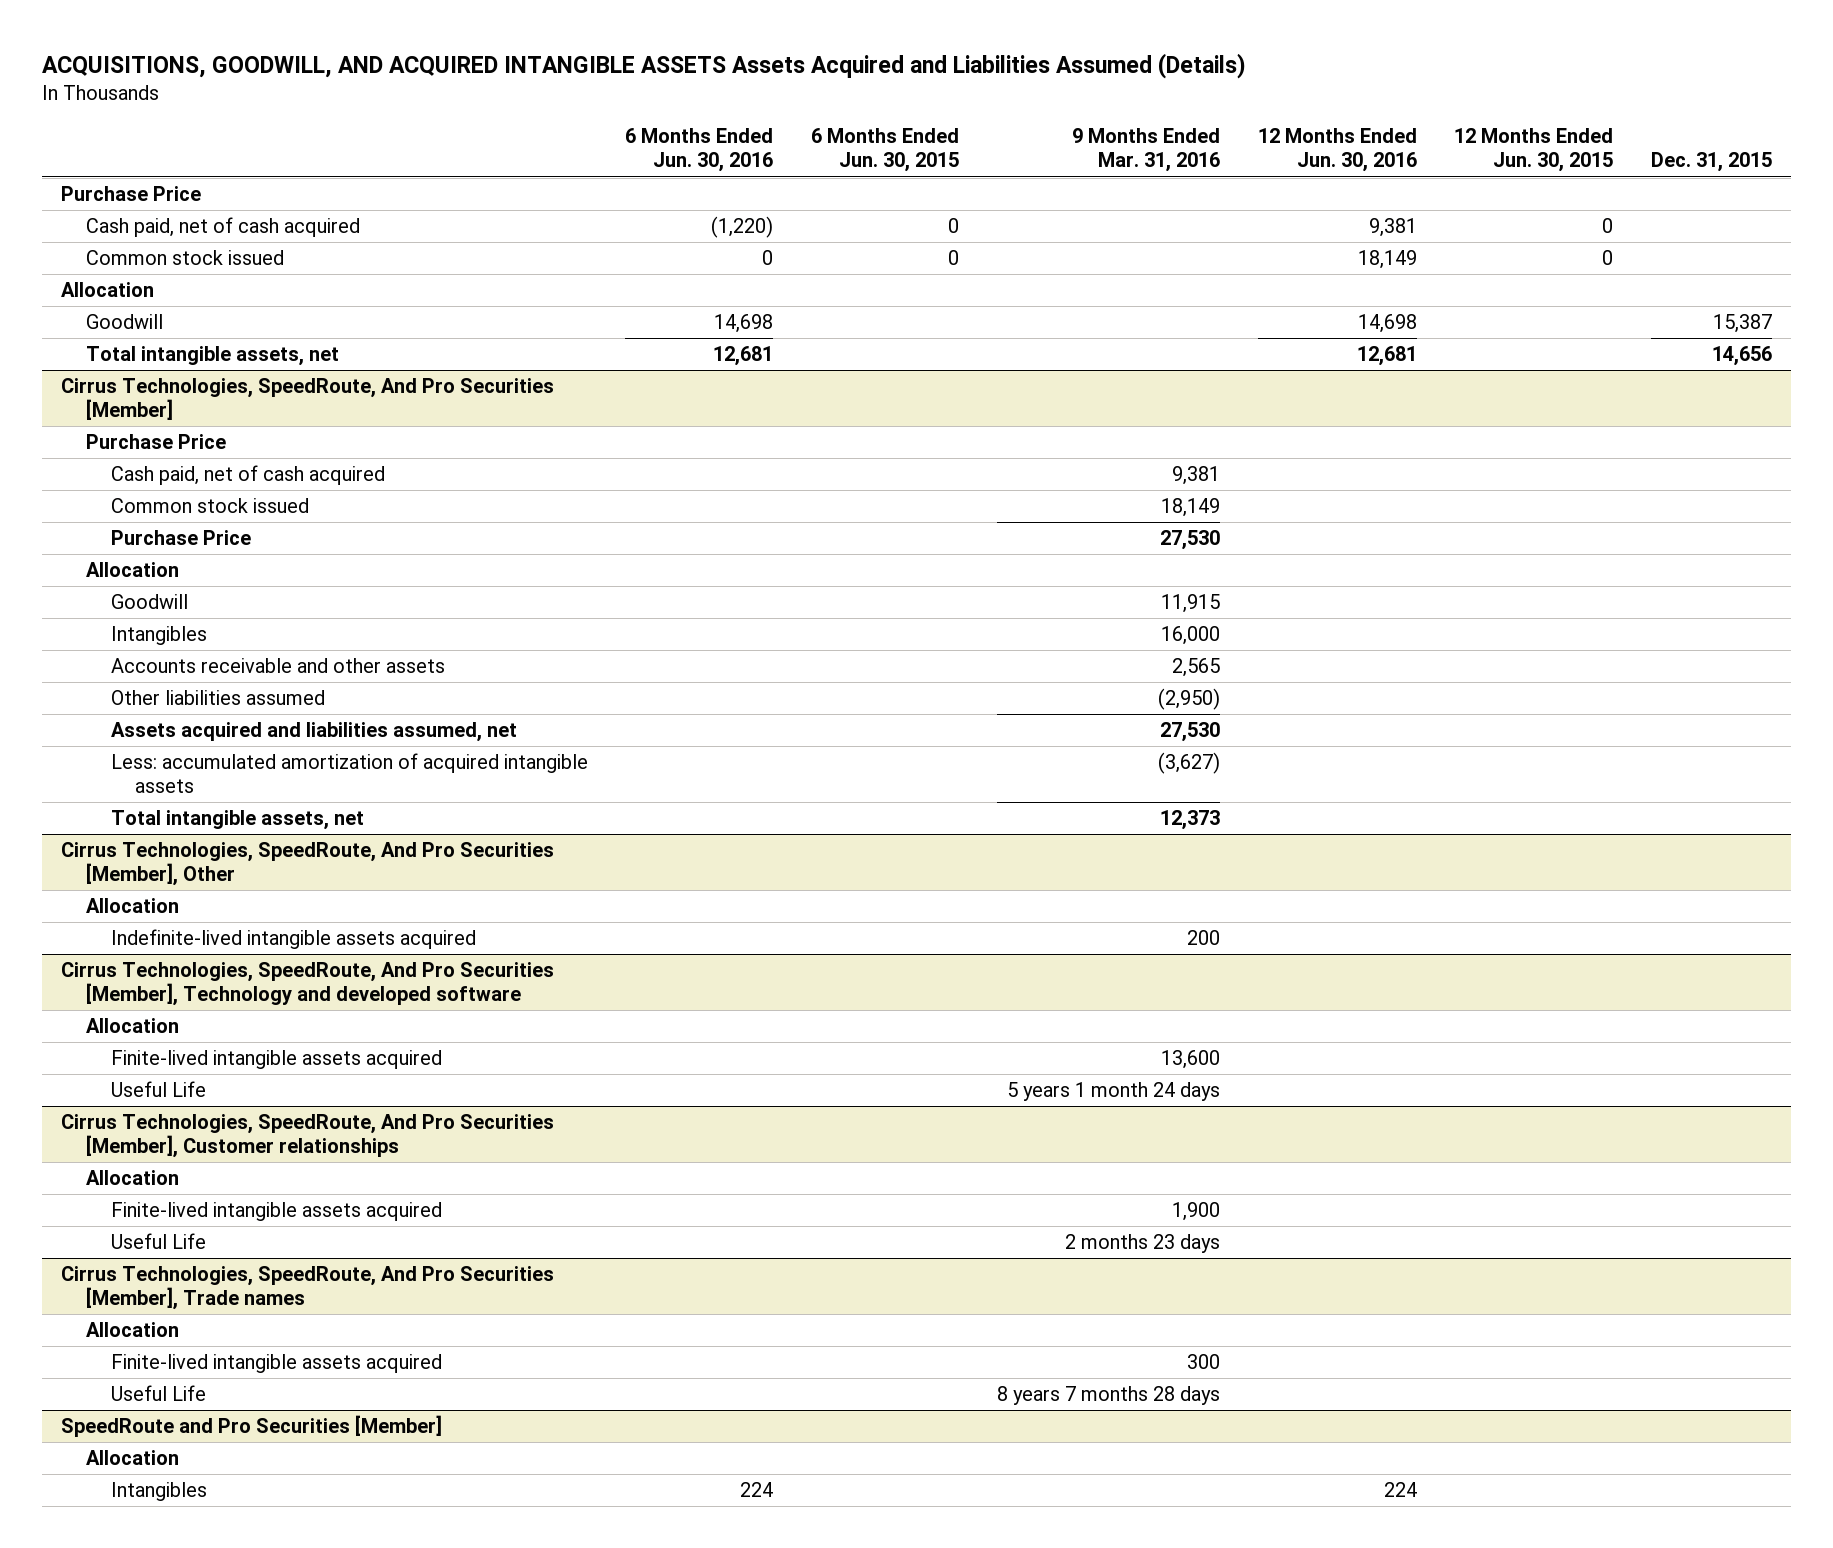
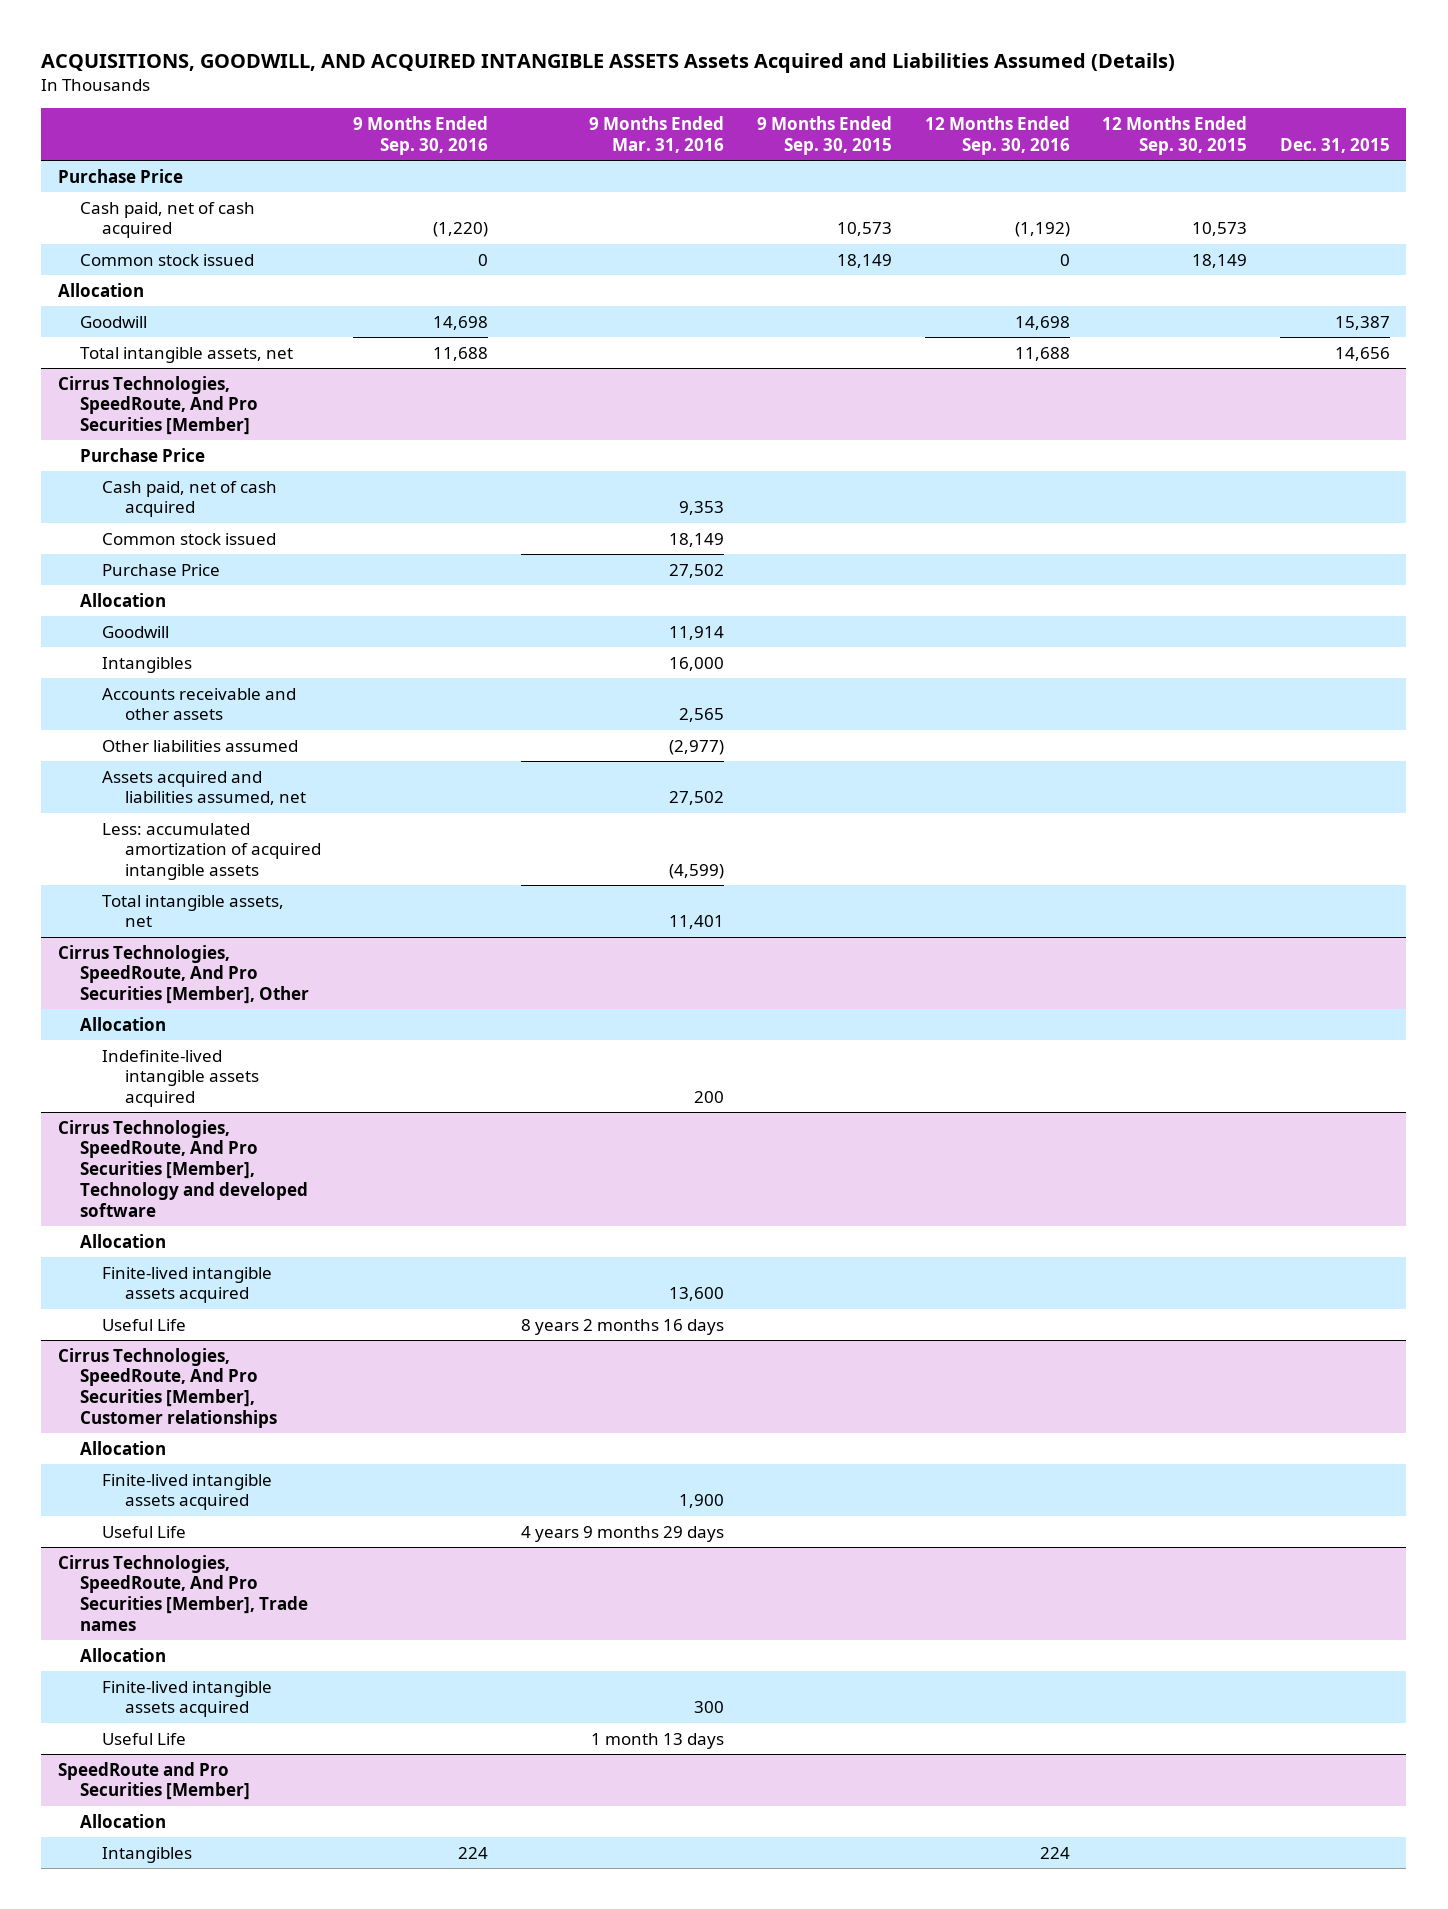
- | 6 Months Ended Jun. 30, 2016 | 6 Months Ended Jun. 30, 2015 | 9 Months Ended Mar. 31, 2016 | 12 Months Ended Jun. 30, 2016 | 12 Months Ended Jun. 30, 2015 | Dec. 31, 2015
+ | 9 Months Ended Sep. 30, 2016 | 9 Months Ended Mar. 31, 2016 | 9 Months Ended Sep. 30, 2015 | 12 Months Ended Sep. 30, 2016 | 12 Months Ended Sep. 30, 2015 | Dec. 31, 2015
@ Cirrus Technologies, SpeedRoute, And Pro Securities [Member]
- Cash paid, net of cash acquired | | | 9,381 | | |
+ Cash paid, net of cash acquired | | 9,353 | | | |
- Purchase Price | | | 27,530 | | |
+ Purchase Price | | 27,502 | | | |
- Goodwill | | | 11,915 | | |
+ Goodwill | | 11,914 | | | |
- Other liabilities assumed | | | (2,950) | | |
- Assets acquired and liabilities assumed, net | | | 27,530 | | |
- Less: accumulated amortization of acquired intangible assets | | | (3,627) | | |
- Total intangible assets, net | | | 12,373 | | |
+ Other liabilities assumed | | (2,977) | | | |
+ Assets acquired and liabilities assumed, net | | 27,502 | | | |
+ Less: accumulated amortization of acquired intangible assets | | (4,599) | | | |
+ Total intangible assets, net | | 11,401 | | | |
@ Cirrus Technologies, SpeedRoute, And Pro Securities [Member], Technology and developed software
- Useful Life | | | 5 years 1 month 24 days | | |
+ Useful Life | | 8 years 2 months 16 days | | | |
@ Cirrus Technologies, SpeedRoute, And Pro Securities [Member], Customer relationships
- Useful Life | | | 2 months 23 days | | |
+ Useful Life | | 4 years 9 months 29 days | | | |
@ Cirrus Technologies, SpeedRoute, And Pro Securities [Member], Trade names
- Useful Life | | | 8 years 7 months 28 days | | |
+ Useful Life | | 1 month 13 days | | | |

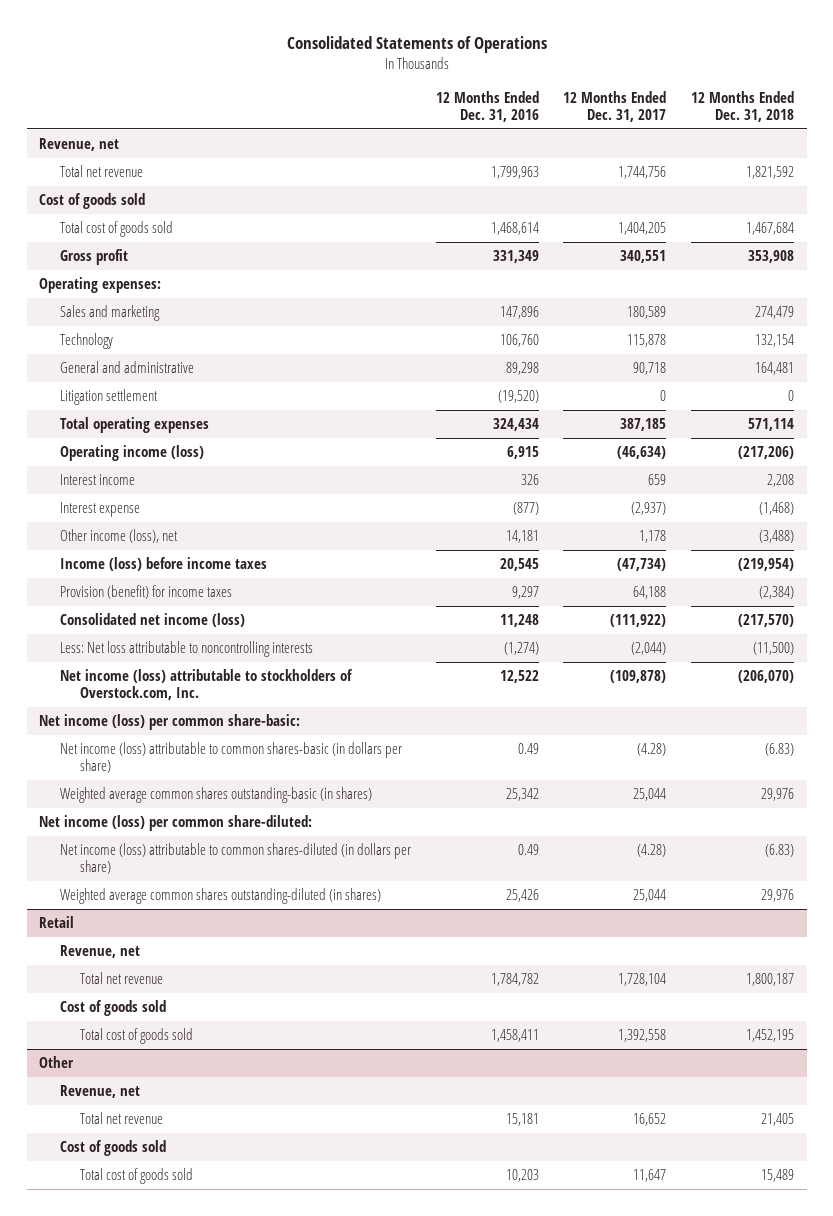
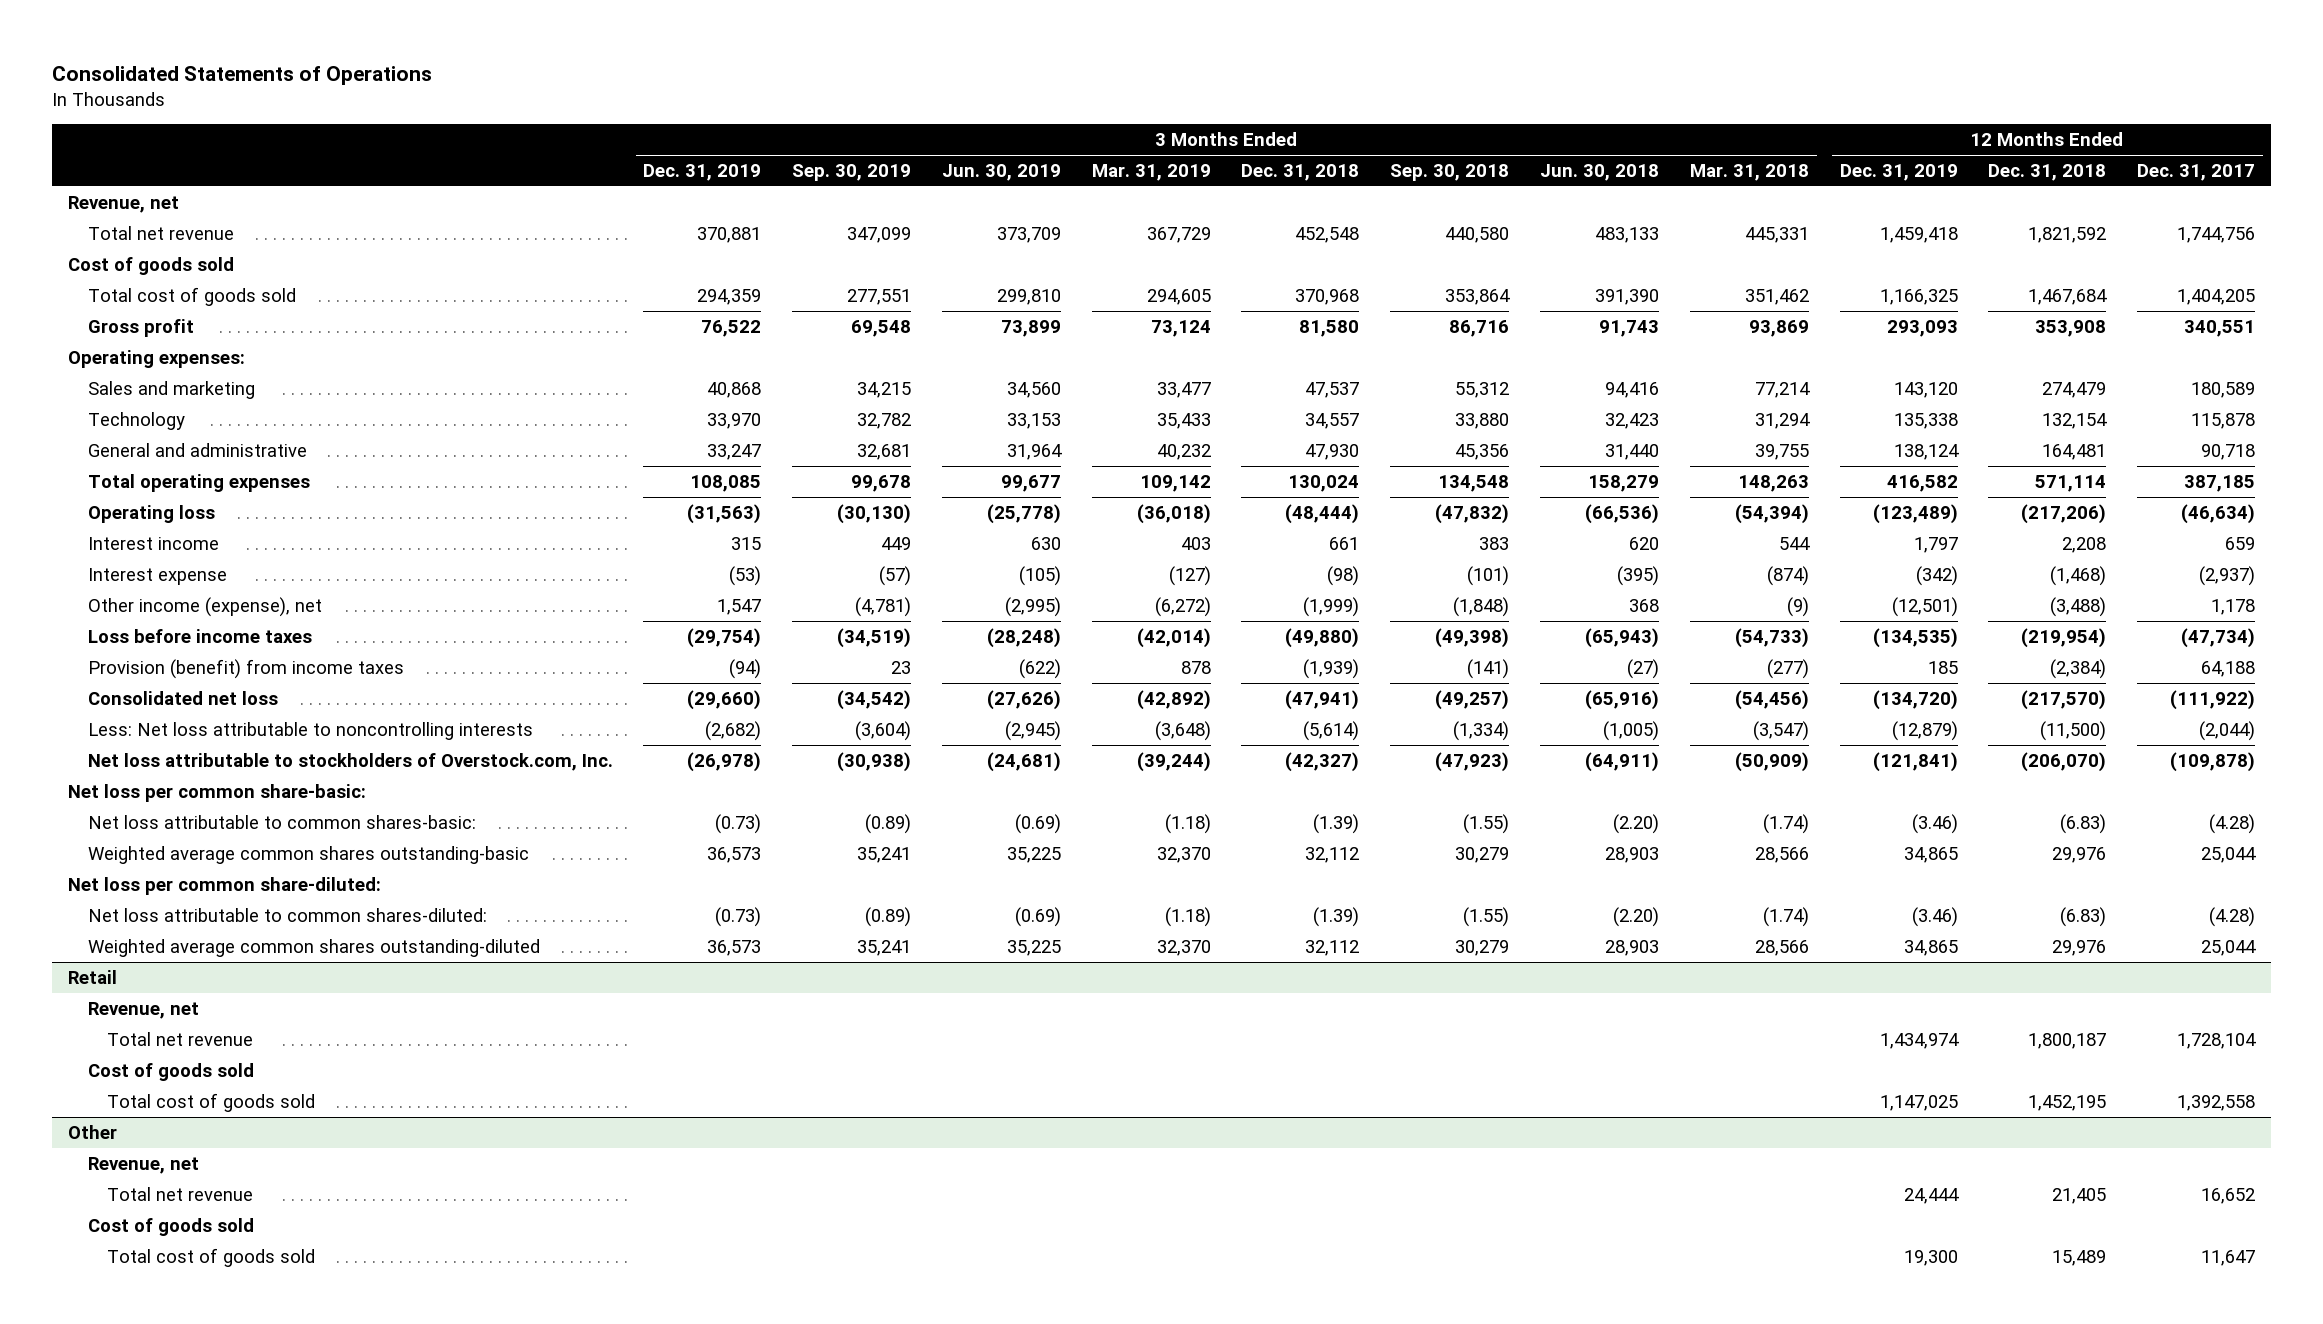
- | 12 Months Ended Dec. 31, 2016 | 12 Months Ended Dec. 31, 2017 | 12 Months Ended Dec. 31, 2018
+ | 3 Months Ended Dec. 31, 2019 | 3 Months Ended Sep. 30, 2019 | 3 Months Ended Jun. 30, 2019 | 3 Months Ended Mar. 31, 2019 | 3 Months Ended Dec. 31, 2018 | 3 Months Ended Sep. 30, 2018 | 3 Months Ended Jun. 30, 2018 | 3 Months Ended Mar. 31, 2018 | 12 Months Ended Dec. 31, 2019 | 12 Months Ended Dec. 31, 2018 | 12 Months Ended Dec. 31, 2017
- Litigation settlement | (19,520) | 0 | 0
- Operating income (loss) | 6,915 | (46,634) | (217,206)
+ Operating loss | (31,563) | (30,130) | (25,778) | (36,018) | (48,444) | (47,832) | (66,536) | (54,394) | (123,489) | (217,206) | (46,634)
- Other income (loss), net | 14,181 | 1,178 | (3,488)
- Income (loss) before income taxes | 20,545 | (47,734) | (219,954)
- Provision (benefit) for income taxes | 9,297 | 64,188 | (2,384)
- Consolidated net income (loss) | 11,248 | (111,922) | (217,570)
+ Other income (expense), net | 1,547 | (4,781) | (2,995) | (6,272) | (1,999) | (1,848) | 368 | (9) | (12,501) | (3,488) | 1,178
+ Loss before income taxes | (29,754) | (34,519) | (28,248) | (42,014) | (49,880) | (49,398) | (65,943) | (54,733) | (134,535) | (219,954) | (47,734)
+ Provision (benefit) from income taxes | (94) | 23 | (622) | 878 | (1,939) | (141) | (27) | (277) | 185 | (2,384) | 64,188
+ Consolidated net loss | (29,660) | (34,542) | (27,626) | (42,892) | (47,941) | (49,257) | (65,916) | (54,456) | (134,720) | (217,570) | (111,922)
- Net income (loss) attributable to stockholders of Overstock.com, Inc. | 12,522 | (109,878) | (206,070)
- Net income (loss) per common share-basic:
- Net income (loss) attributable to common shares-basic (in dollars per share) | 0.49 | (4.28) | (6.83)
- Weighted average common shares outstanding-basic (in shares) | 25,342 | 25,044 | 29,976
- Net income (loss) per common share-diluted:
- Net income (loss) attributable to common shares-diluted (in dollars per share) | 0.49 | (4.28) | (6.83)
- Weighted average common shares outstanding-diluted (in shares) | 25,426 | 25,044 | 29,976
+ Net loss attributable to stockholders of Overstock.com, Inc. | (26,978) | (30,938) | (24,681) | (39,244) | (42,327) | (47,923) | (64,911) | (50,909) | (121,841) | (206,070) | (109,878)
+ Net loss per common share-basic:
+ Net loss attributable to common shares-basic: | (0.73) | (0.89) | (0.69) | (1.18) | (1.39) | (1.55) | (2.20) | (1.74) | (3.46) | (6.83) | (4.28)
+ Weighted average common shares outstanding-basic | 36,573 | 35,241 | 35,225 | 32,370 | 32,112 | 30,279 | 28,903 | 28,566 | 34,865 | 29,976 | 25,044
+ Net loss per common share-diluted:
+ Net loss attributable to common shares-diluted: | (0.73) | (0.89) | (0.69) | (1.18) | (1.39) | (1.55) | (2.20) | (1.74) | (3.46) | (6.83) | (4.28)
+ Weighted average common shares outstanding-diluted | 36,573 | 35,241 | 35,225 | 32,370 | 32,112 | 30,279 | 28,903 | 28,566 | 34,865 | 29,976 | 25,044

